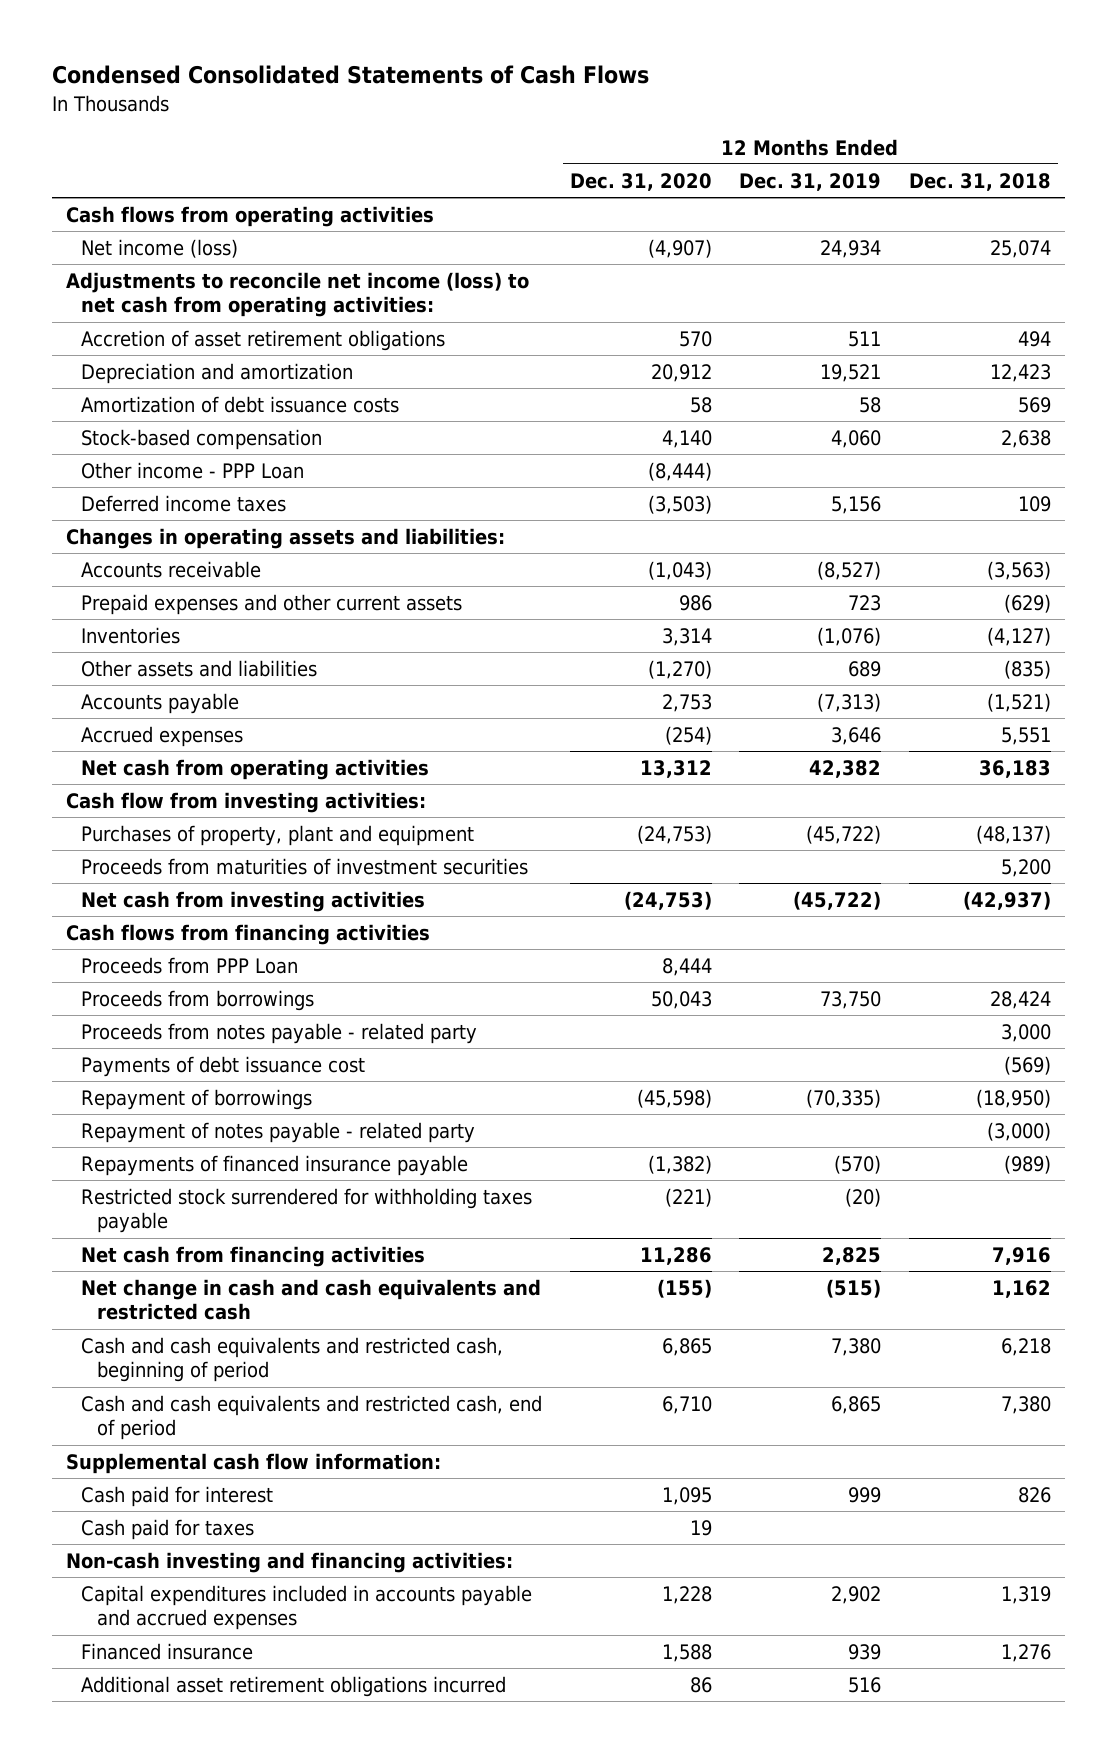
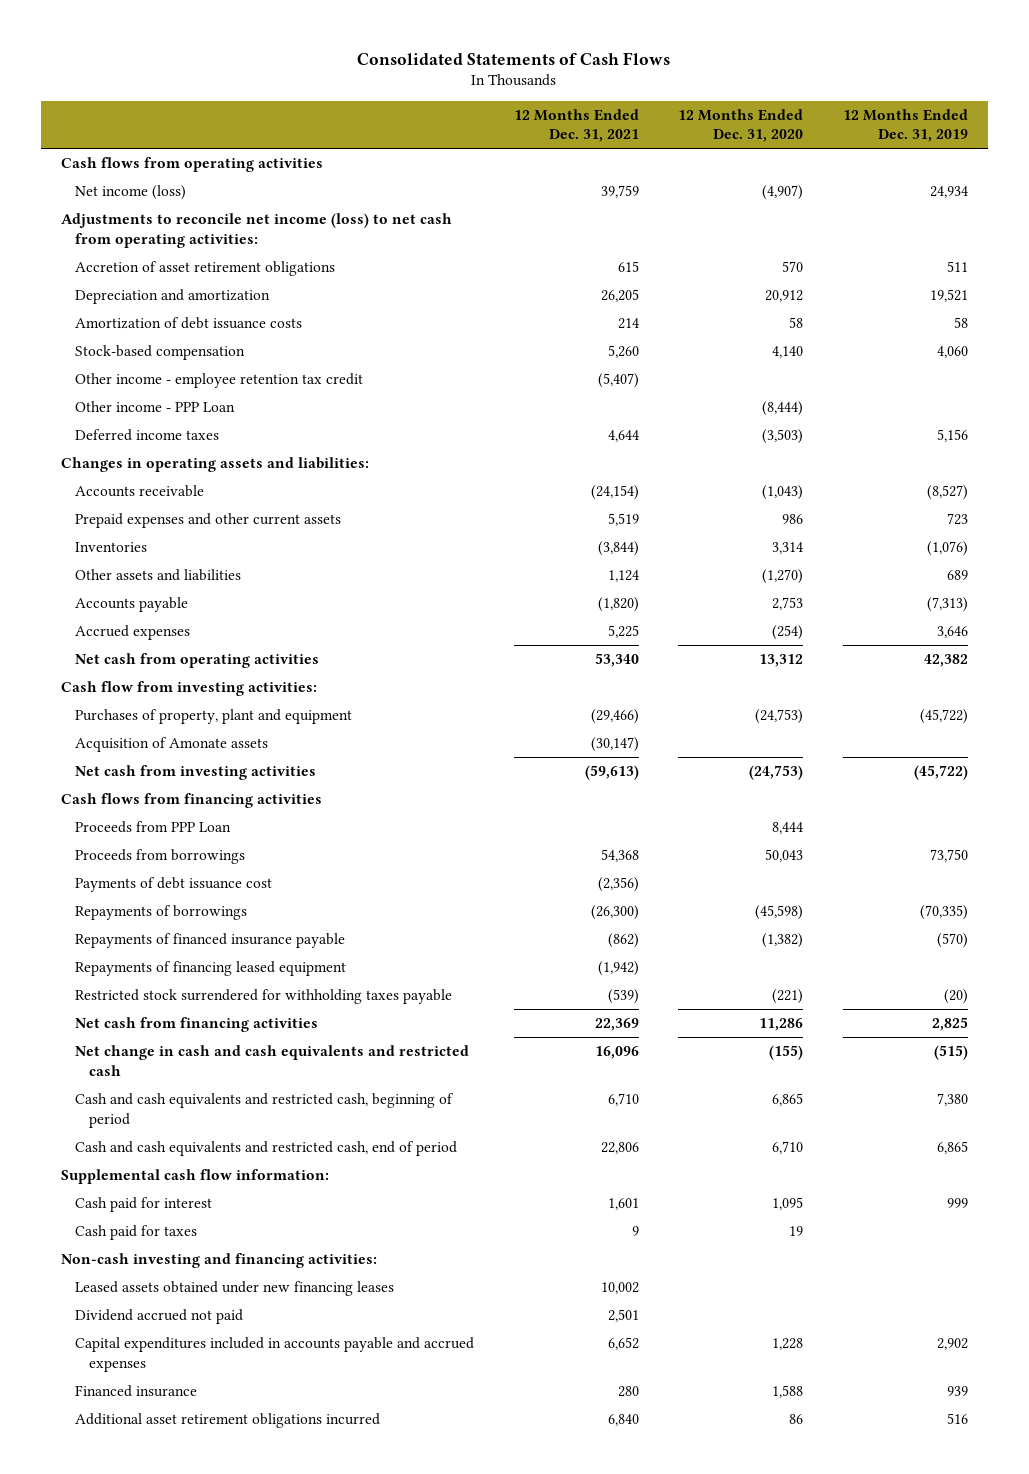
- Condensed Consolidated Statements of Cash Flows
+ Consolidated Statements of Cash Flows
- | 12 Months Ended Dec. 31, 2020 | 12 Months Ended Dec. 31, 2019 | 12 Months Ended Dec. 31, 2018
+ | 12 Months Ended Dec. 31, 2021 | 12 Months Ended Dec. 31, 2020 | 12 Months Ended Dec. 31, 2019
+ Other income - employee retention tax credit | (5,407) | |
- Proceeds from maturities of investment securities | | | 5,200
+ Acquisition of Amonate assets | (30,147) | |
- Proceeds from notes payable - related party | | | 3,000
- Repayment of borrowings | (45,598) | (70,335) | (18,950)
- Repayment of notes payable - related party | | | (3,000)
+ Repayments of borrowings | (26,300) | (45,598) | (70,335)
+ Repayments of financing leased equipment | (1,942) | |
+ Leased assets obtained under new financing leases | 10,002 | |
+ Dividend accrued not paid | 2,501 | |

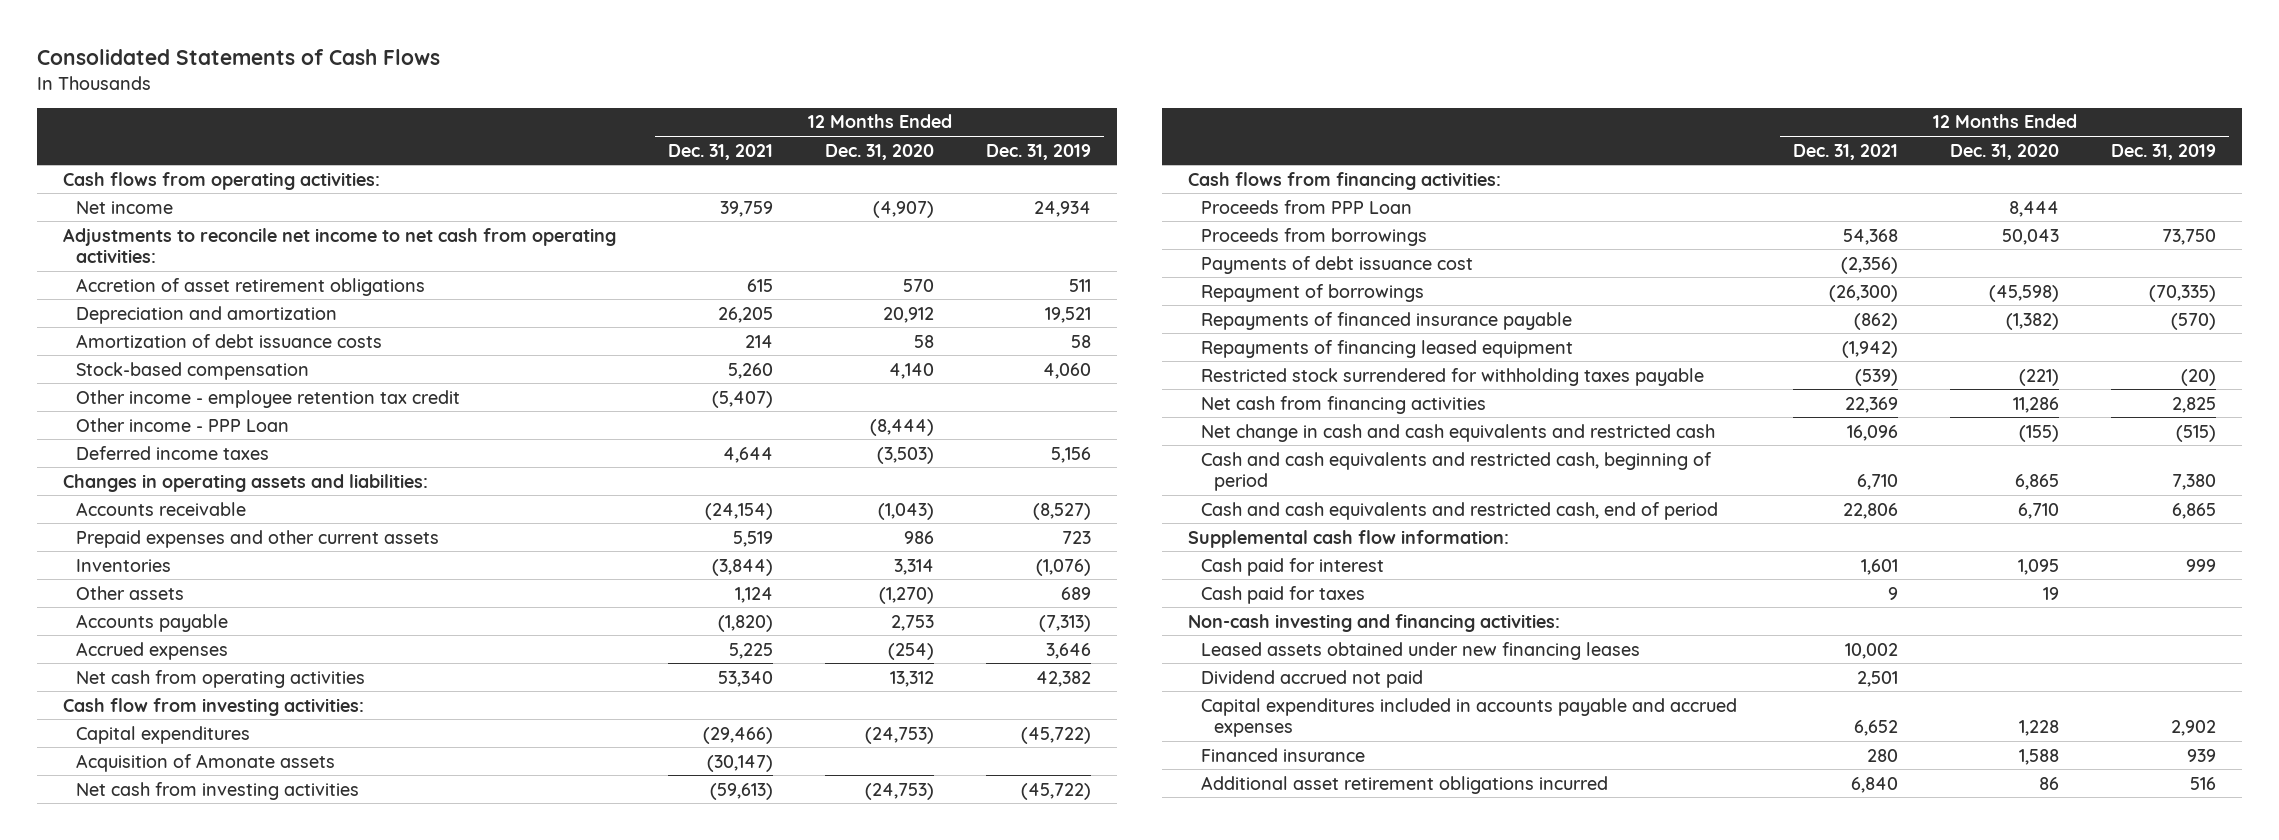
- Cash flows from operating activities
- Net income (loss) | 39,759 | (4,907) | 24,934
- Adjustments to reconcile net income (loss) to net cash from operating activities:
+ Cash flows from operating activities:
+ Net income | 39,759 | (4,907) | 24,934
+ Adjustments to reconcile net income to net cash from operating activities:
- Other assets and liabilities | 1,124 | (1,270) | 689
+ Other assets | 1,124 | (1,270) | 689
- Purchases of property, plant and equipment | (29,466) | (24,753) | (45,722)
+ Capital expenditures | (29,466) | (24,753) | (45,722)
- Cash flows from financing activities
+ Cash flows from financing activities:
- Repayments of borrowings | (26,300) | (45,598) | (70,335)
+ Repayment of borrowings | (26,300) | (45,598) | (70,335)

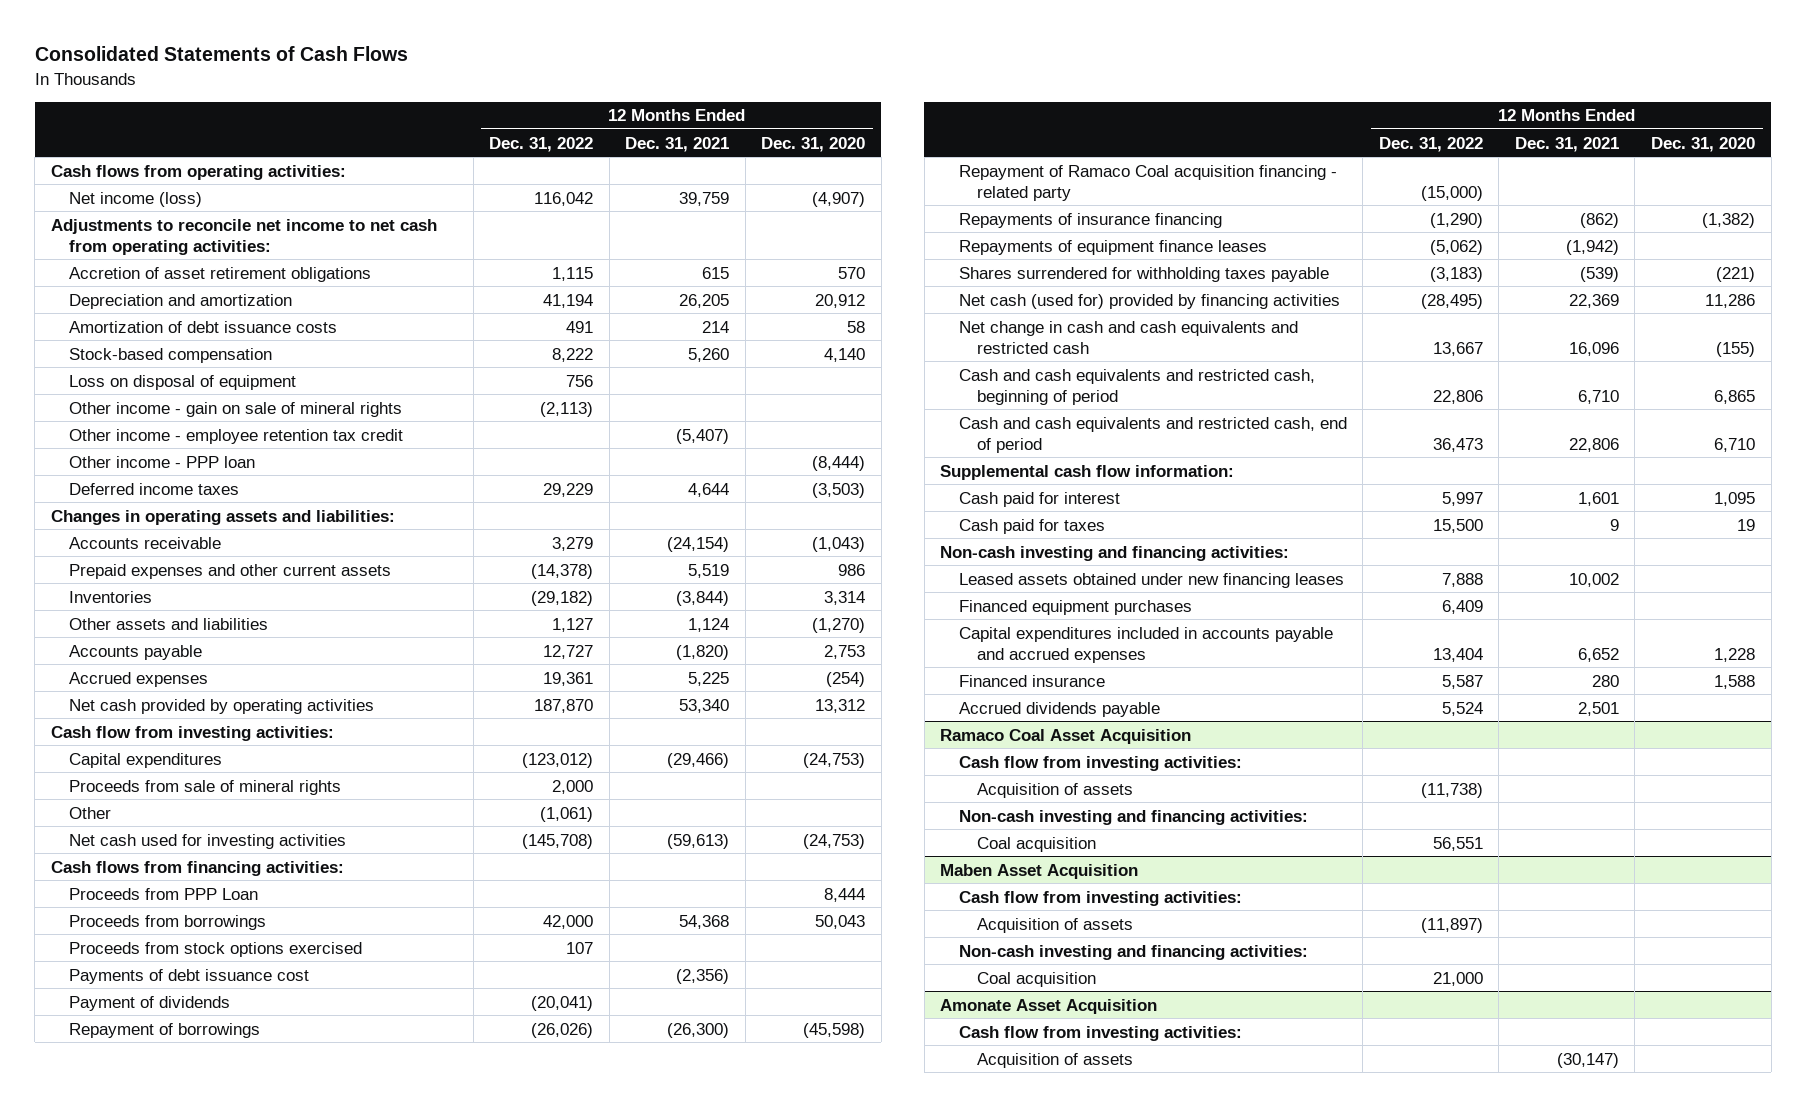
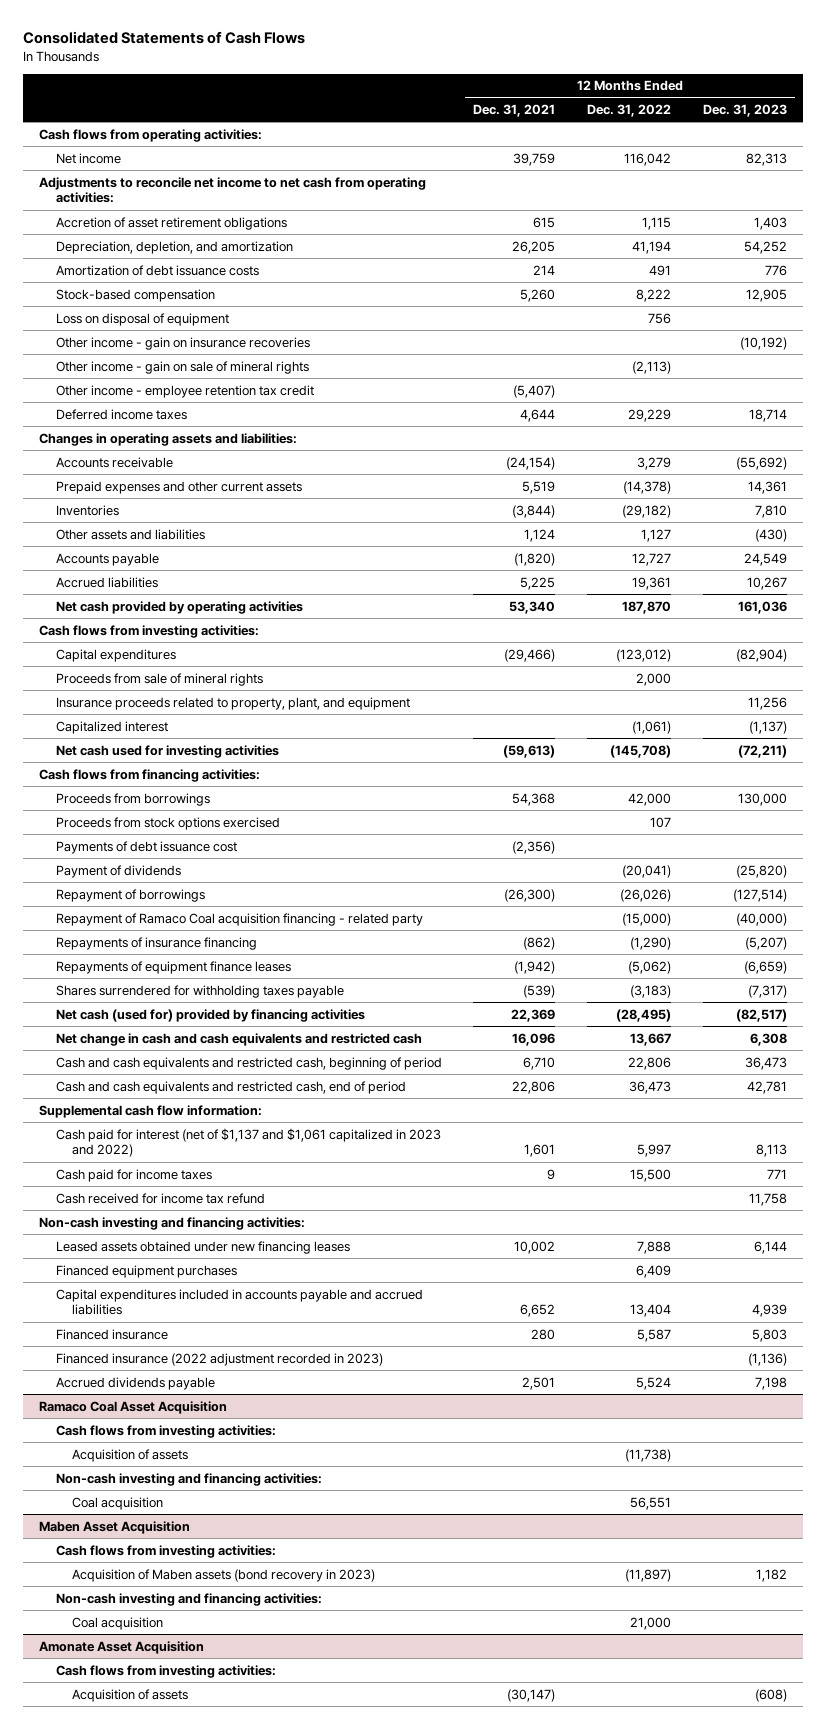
- | 12 Months Ended Dec. 31, 2022 | 12 Months Ended Dec. 31, 2021 | 12 Months Ended Dec. 31, 2020
+ | 12 Months Ended Dec. 31, 2021 | 12 Months Ended Dec. 31, 2022 | 12 Months Ended Dec. 31, 2023
- Net income (loss) | 116,042 | 39,759 | (4,907)
+ Net income | 39,759 | 116,042 | 82,313
- Depreciation and amortization | 41,194 | 26,205 | 20,912
+ Depreciation, depletion, and amortization | 26,205 | 41,194 | 54,252
+ Other income - gain on insurance recoveries | | | (10,192)
- Other income - PPP loan | | | (8,444)
- Accrued expenses | 19,361 | 5,225 | (254)
+ Accrued liabilities | 5,225 | 19,361 | 10,267
- Cash flow from investing activities:
+ Cash flows from investing activities:
- Other | (1,061) | |
+ Insurance proceeds related to property, plant, and equipment | | | 11,256
+ Capitalized interest | | (1,061) | (1,137)
- Proceeds from PPP Loan | | | 8,444
- Cash paid for interest | 5,997 | 1,601 | 1,095
- Cash paid for taxes | 15,500 | 9 | 19
+ Cash paid for interest (net of $1,137 and $1,061 capitalized in 2023 and 2022) | 1,601 | 5,997 | 8,113
+ Cash paid for income taxes | 9 | 15,500 | 771
+ Cash received for income tax refund | | | 11,758
- Capital expenditures included in accounts payable and accrued expenses | 13,404 | 6,652 | 1,228
+ Capital expenditures included in accounts payable and accrued liabilities | 6,652 | 13,404 | 4,939
+ Financed insurance (2022 adjustment recorded in 2023) | | | (1,136)
@ Ramaco Coal Asset Acquisition
- Cash flow from investing activities:
+ Cash flows from investing activities:
@ Maben Asset Acquisition
- Cash flow from investing activities:
- Acquisition of assets | (11,897) | |
+ Cash flows from investing activities:
+ Acquisition of Maben assets (bond recovery in 2023) | | (11,897) | 1,182
@ Amonate Asset Acquisition
- Cash flow from investing activities:
+ Cash flows from investing activities:

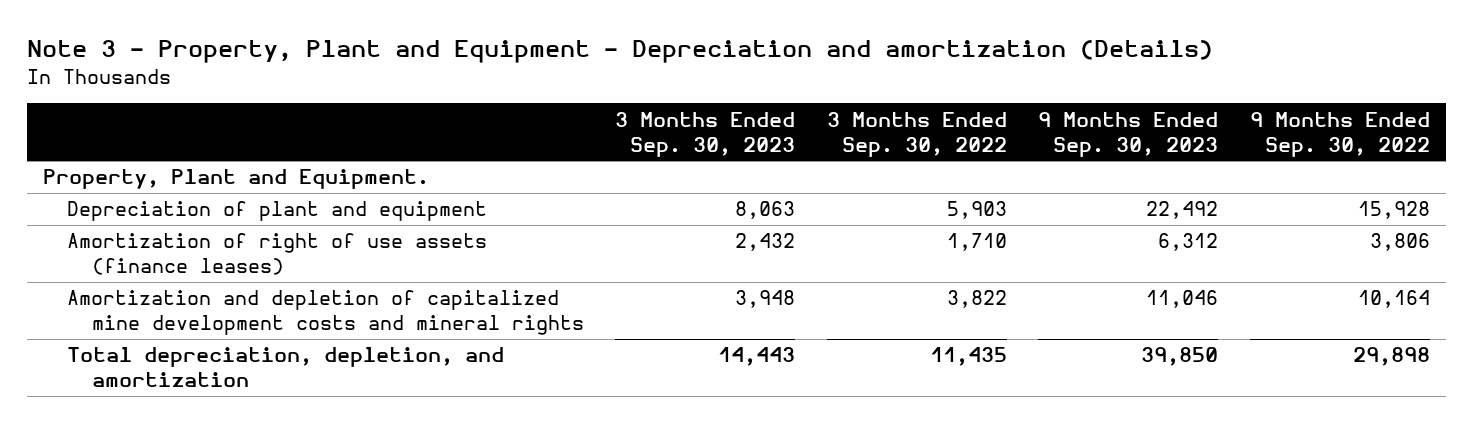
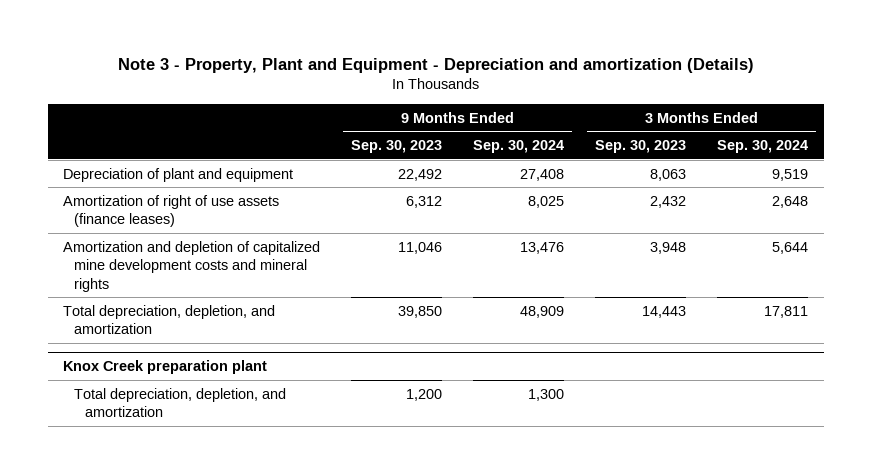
- | 3 Months Ended Sep. 30, 2023 | 3 Months Ended Sep. 30, 2022 | 9 Months Ended Sep. 30, 2023 | 9 Months Ended Sep. 30, 2022
+ | 9 Months Ended Sep. 30, 2023 | 9 Months Ended Sep. 30, 2024 | 3 Months Ended Sep. 30, 2023 | 3 Months Ended Sep. 30, 2024
- Property, Plant and Equipment.
+ Knox Creek preparation plant
+ Total depreciation, depletion, and amortization | 1,200 | 1,300 | |

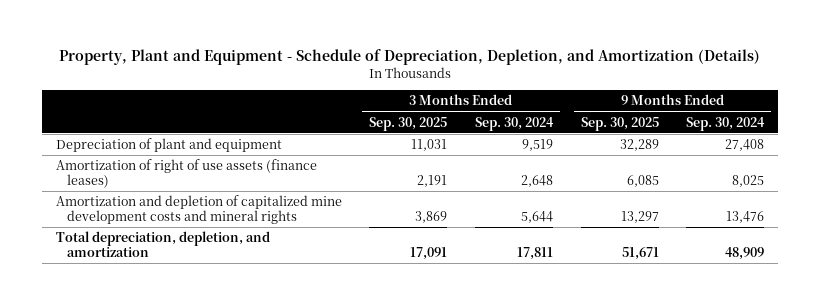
- Note 3 - Property, Plant and Equipment - Depreciation and amortization (Details)
+ Property, Plant and Equipment - Schedule of Depreciation, Depletion, and Amortization (Details)
- | 9 Months Ended Sep. 30, 2023 | 9 Months Ended Sep. 30, 2024 | 3 Months Ended Sep. 30, 2023 | 3 Months Ended Sep. 30, 2024
+ | 3 Months Ended Sep. 30, 2025 | 3 Months Ended Sep. 30, 2024 | 9 Months Ended Sep. 30, 2025 | 9 Months Ended Sep. 30, 2024
- Knox Creek preparation plant
- Total depreciation, depletion, and amortization | 1,200 | 1,300 | |

